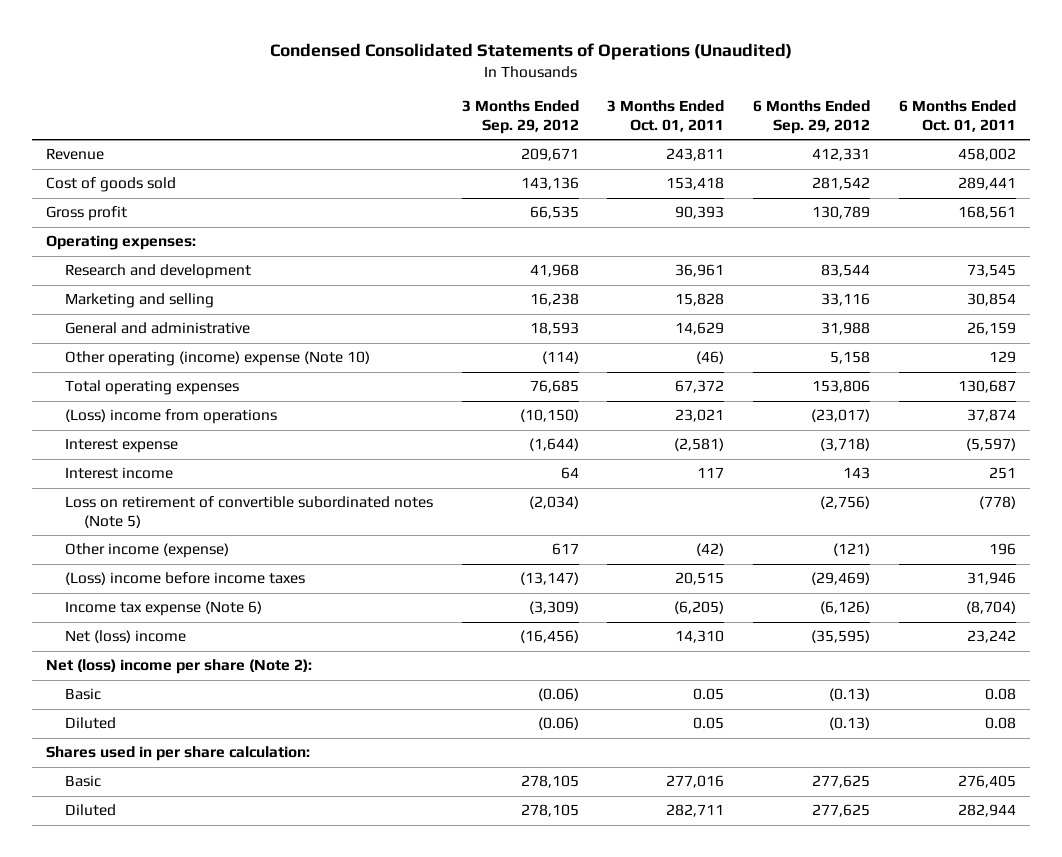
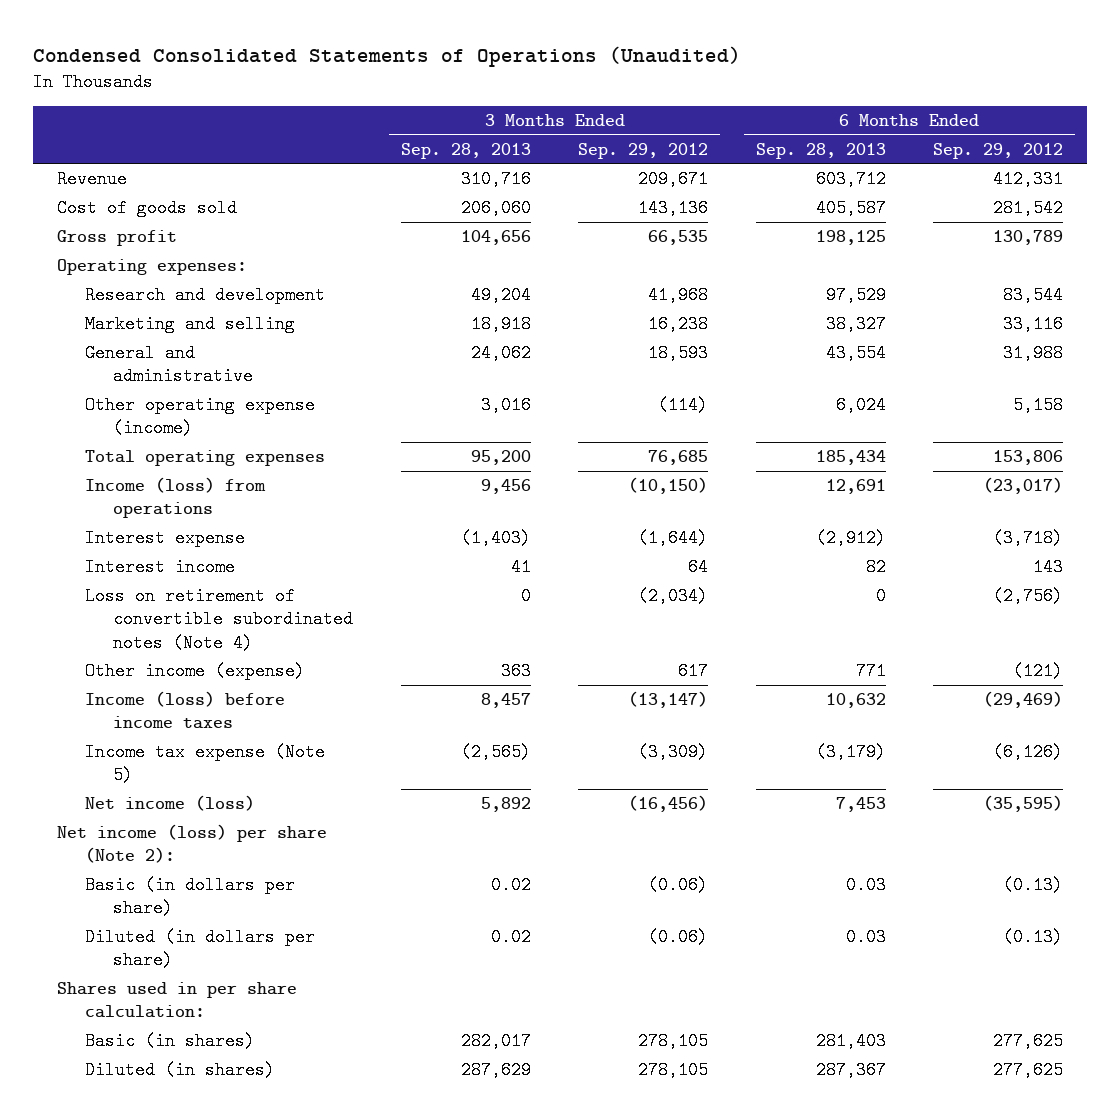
- | 3 Months Ended Sep. 29, 2012 | 3 Months Ended Oct. 01, 2011 | 6 Months Ended Sep. 29, 2012 | 6 Months Ended Oct. 01, 2011
+ | 3 Months Ended Sep. 28, 2013 | 3 Months Ended Sep. 29, 2012 | 6 Months Ended Sep. 28, 2013 | 6 Months Ended Sep. 29, 2012
- Other operating (income) expense (Note 10) | (114) | (46) | 5,158 | 129
+ Other operating expense (income) | 3,016 | (114) | 6,024 | 5,158
- (Loss) income from operations | (10,150) | 23,021 | (23,017) | 37,874
+ Income (loss) from operations | 9,456 | (10,150) | 12,691 | (23,017)
- Loss on retirement of convertible subordinated notes (Note 5) | (2,034) | | (2,756) | (778)
+ Loss on retirement of convertible subordinated notes (Note 4) | 0 | (2,034) | 0 | (2,756)
- (Loss) income before income taxes | (13,147) | 20,515 | (29,469) | 31,946
- Income tax expense (Note 6) | (3,309) | (6,205) | (6,126) | (8,704)
- Net (loss) income | (16,456) | 14,310 | (35,595) | 23,242
- Net (loss) income per share (Note 2):
- Basic | (0.06) | 0.05 | (0.13) | 0.08
- Diluted | (0.06) | 0.05 | (0.13) | 0.08
+ Income (loss) before income taxes | 8,457 | (13,147) | 10,632 | (29,469)
+ Income tax expense (Note 5) | (2,565) | (3,309) | (3,179) | (6,126)
+ Net income (loss) | 5,892 | (16,456) | 7,453 | (35,595)
+ Net income (loss) per share (Note 2):
+ Basic (in dollars per share) | 0.02 | (0.06) | 0.03 | (0.13)
+ Diluted (in dollars per share) | 0.02 | (0.06) | 0.03 | (0.13)
- Basic | 278,105 | 277,016 | 277,625 | 276,405
- Diluted | 278,105 | 282,711 | 277,625 | 282,944
+ Basic (in shares) | 282,017 | 278,105 | 281,403 | 277,625
+ Diluted (in shares) | 287,629 | 278,105 | 287,367 | 277,625

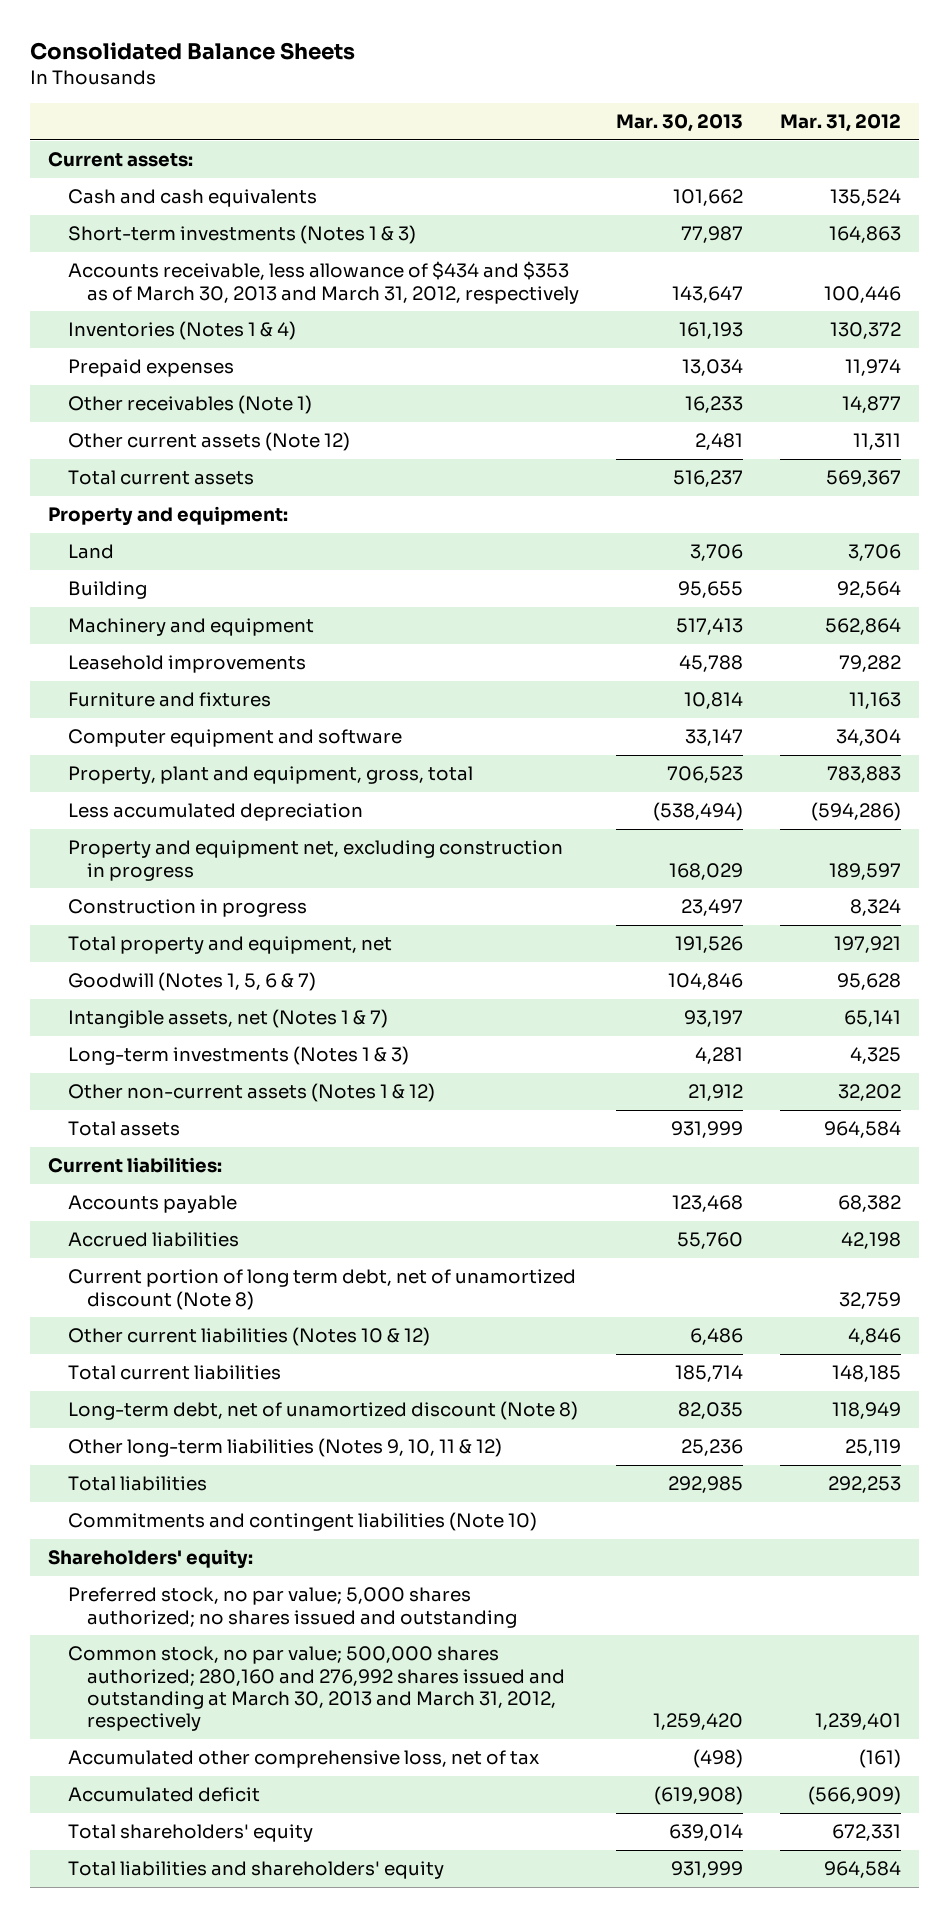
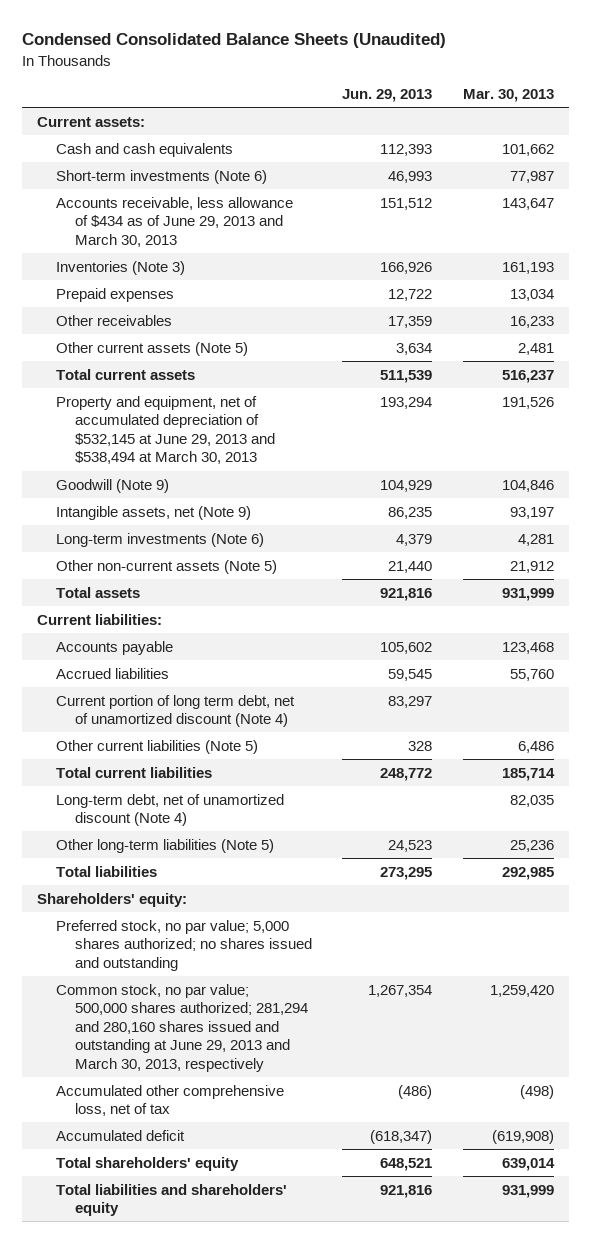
- Consolidated Balance Sheets
+ Condensed Consolidated Balance Sheets (Unaudited)
- | Mar. 30, 2013 | Mar. 31, 2012
+ | Jun. 29, 2013 | Mar. 30, 2013
- Short-term investments (Notes 1 & 3) | 77,987 | 164,863
- Accounts receivable, less allowance of $434 and $353 as of March 30, 2013 and March 31, 2012, respectively | 143,647 | 100,446
- Inventories (Notes 1 & 4) | 161,193 | 130,372
+ Short-term investments (Note 6) | 46,993 | 77,987
+ Accounts receivable, less allowance of $434 as of June 29, 2013 and March 30, 2013 | 151,512 | 143,647
+ Inventories (Note 3) | 166,926 | 161,193
- Other receivables (Note 1) | 16,233 | 14,877
- Other current assets (Note 12) | 2,481 | 11,311
+ Other receivables | 17,359 | 16,233
+ Other current assets (Note 5) | 3,634 | 2,481
- Property and equipment:
- Land | 3,706 | 3,706
- Building | 95,655 | 92,564
- Machinery and equipment | 517,413 | 562,864
- Leasehold improvements | 45,788 | 79,282
- Furniture and fixtures | 10,814 | 11,163
- Computer equipment and software | 33,147 | 34,304
- Property, plant and equipment, gross, total | 706,523 | 783,883
- Less accumulated depreciation | (538,494) | (594,286)
- Property and equipment net, excluding construction in progress | 168,029 | 189,597
- Construction in progress | 23,497 | 8,324
- Total property and equipment, net | 191,526 | 197,921
- Goodwill (Notes 1, 5, 6 & 7) | 104,846 | 95,628
- Intangible assets, net (Notes 1 & 7) | 93,197 | 65,141
- Long-term investments (Notes 1 & 3) | 4,281 | 4,325
- Other non-current assets (Notes 1 & 12) | 21,912 | 32,202
+ Property and equipment, net of accumulated depreciation of $532,145 at June 29, 2013 and $538,494 at March 30, 2013 | 193,294 | 191,526
+ Goodwill (Note 9) | 104,929 | 104,846
+ Intangible assets, net (Note 9) | 86,235 | 93,197
+ Long-term investments (Note 6) | 4,379 | 4,281
+ Other non-current assets (Note 5) | 21,440 | 21,912
- Current portion of long term debt, net of unamortized discount (Note 8) | | 32,759
- Other current liabilities (Notes 10 & 12) | 6,486 | 4,846
+ Current portion of long term debt, net of unamortized discount (Note 4) | 83,297 |
+ Other current liabilities (Note 5) | 328 | 6,486
- Long-term debt, net of unamortized discount (Note 8) | 82,035 | 118,949
- Other long-term liabilities (Notes 9, 10, 11 & 12) | 25,236 | 25,119
+ Long-term debt, net of unamortized discount (Note 4) | | 82,035
+ Other long-term liabilities (Note 5) | 24,523 | 25,236
- Commitments and contingent liabilities (Note 10)
- Common stock, no par value; 500,000 shares authorized; 280,160 and 276,992 shares issued and outstanding at March 30, 2013 and March 31, 2012, respectively | 1,259,420 | 1,239,401
+ Common stock, no par value; 500,000 shares authorized; 281,294 and 280,160 shares issued and outstanding at June 29, 2013 and March 30, 2013, respectively | 1,267,354 | 1,259,420

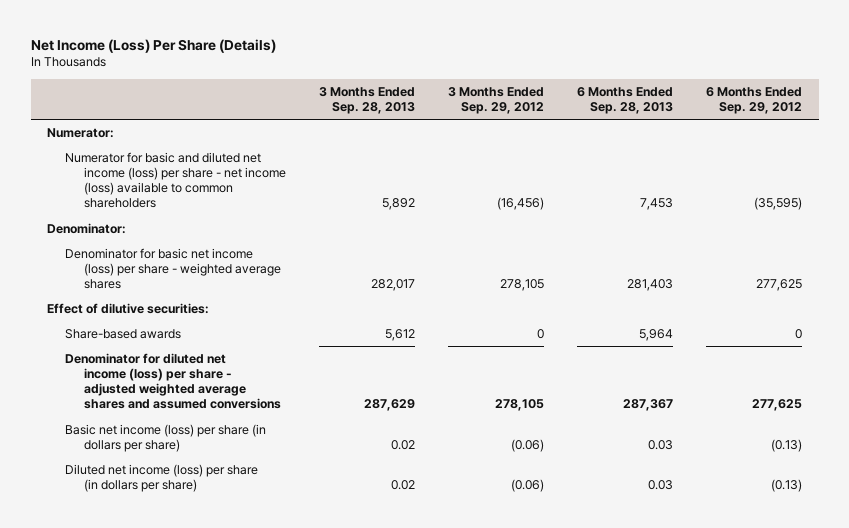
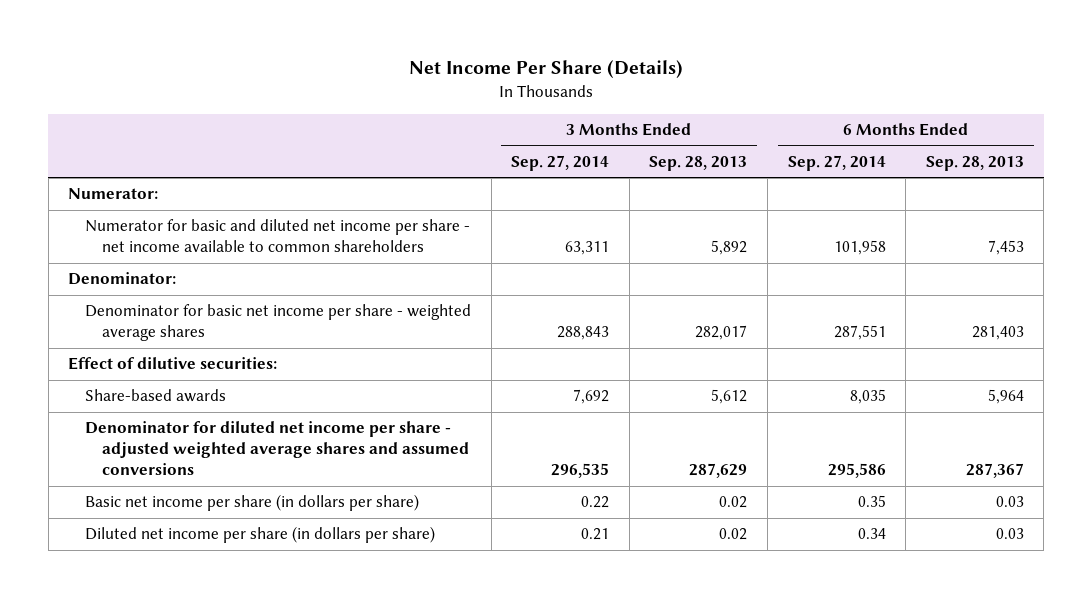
- Net Income (Loss) Per Share (Details)
+ Net Income Per Share (Details)
- | 3 Months Ended Sep. 28, 2013 | 3 Months Ended Sep. 29, 2012 | 6 Months Ended Sep. 28, 2013 | 6 Months Ended Sep. 29, 2012
+ | 3 Months Ended Sep. 27, 2014 | 3 Months Ended Sep. 28, 2013 | 6 Months Ended Sep. 27, 2014 | 6 Months Ended Sep. 28, 2013
- Numerator for basic and diluted net income (loss) per share - net income (loss) available to common shareholders | 5,892 | (16,456) | 7,453 | (35,595)
+ Numerator for basic and diluted net income per share - net income available to common shareholders | 63,311 | 5,892 | 101,958 | 7,453
- Denominator for basic net income (loss) per share - weighted average shares | 282,017 | 278,105 | 281,403 | 277,625
+ Denominator for basic net income per share - weighted average shares | 288,843 | 282,017 | 287,551 | 281,403
- Denominator for diluted net income (loss) per share - adjusted weighted average shares and assumed conversions | 287,629 | 278,105 | 287,367 | 277,625
- Basic net income (loss) per share (in dollars per share) | 0.02 | (0.06) | 0.03 | (0.13)
- Diluted net income (loss) per share (in dollars per share) | 0.02 | (0.06) | 0.03 | (0.13)
+ Denominator for diluted net income per share - adjusted weighted average shares and assumed conversions | 296,535 | 287,629 | 295,586 | 287,367
+ Basic net income per share (in dollars per share) | 0.22 | 0.02 | 0.35 | 0.03
+ Diluted net income per share (in dollars per share) | 0.21 | 0.02 | 0.34 | 0.03

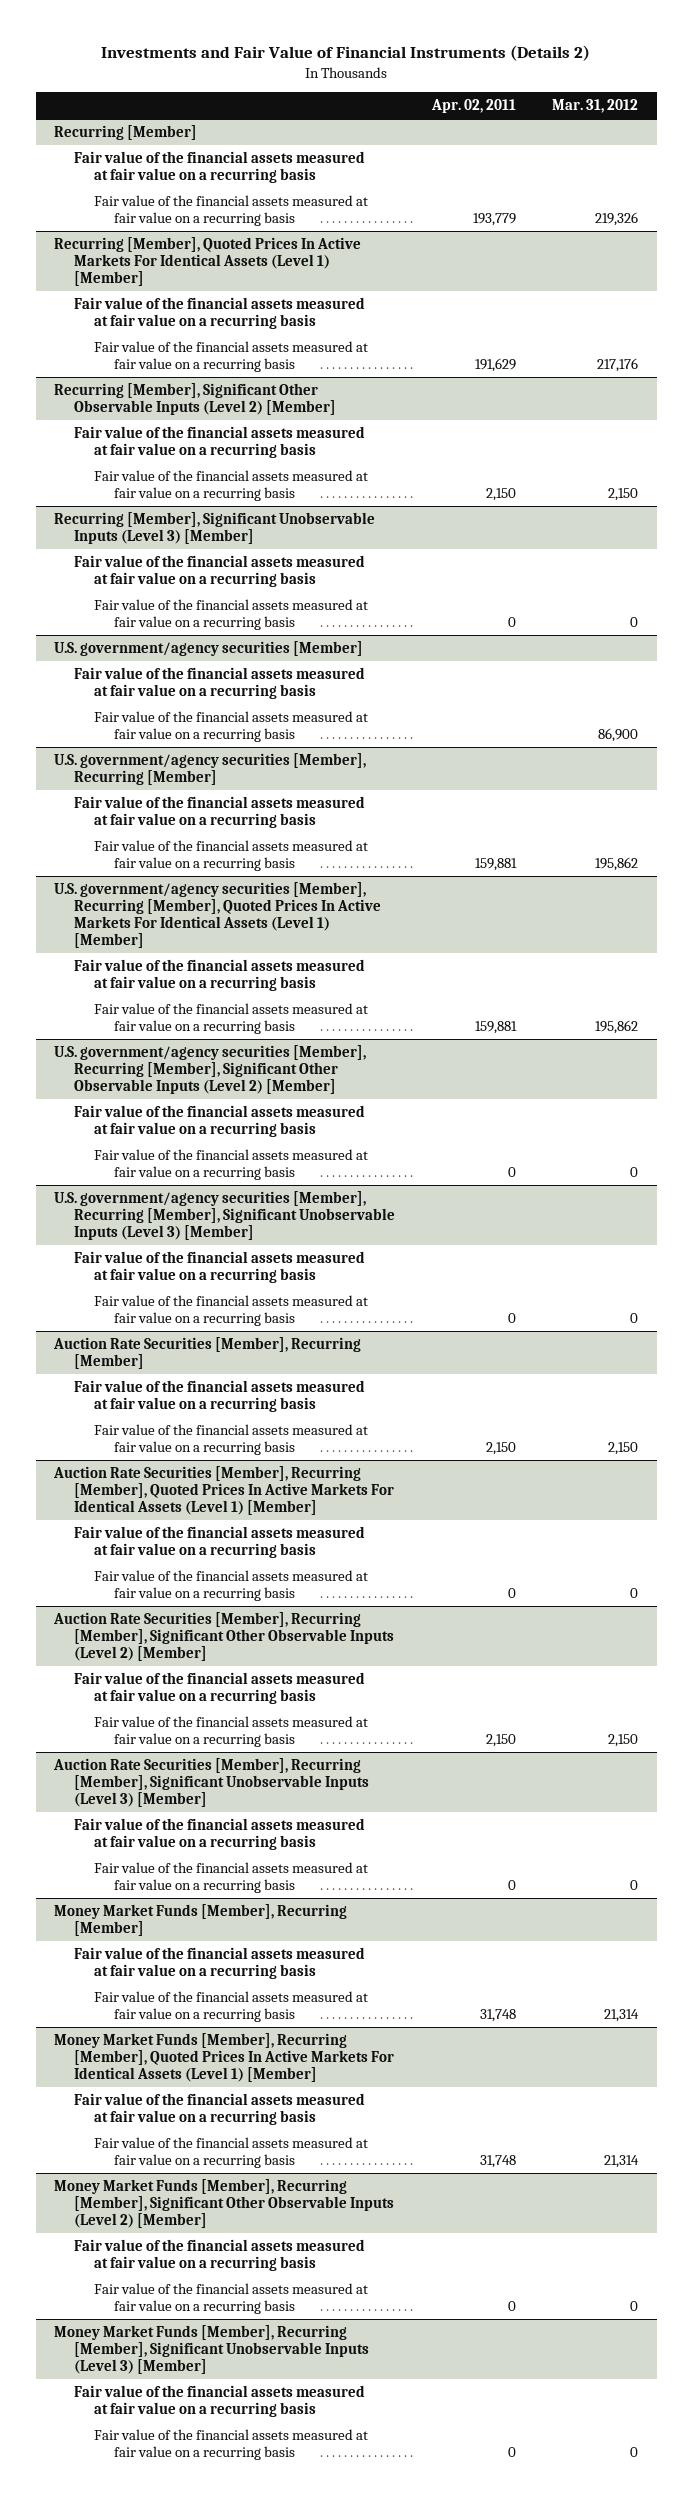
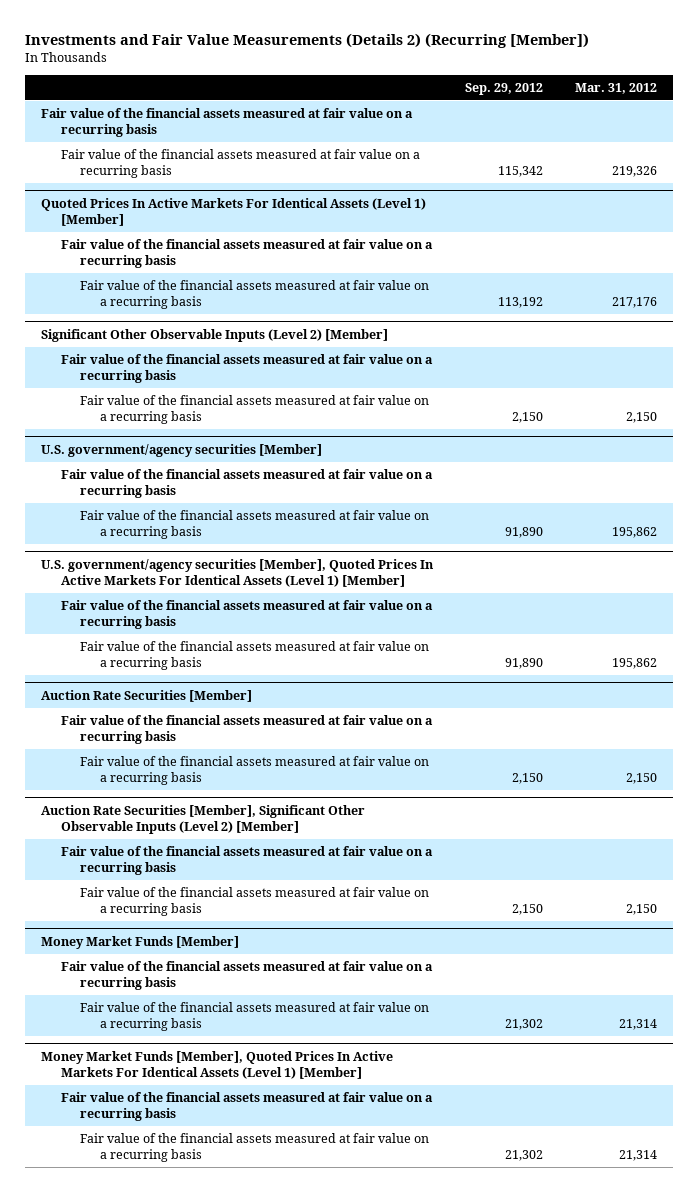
- Investments and Fair Value of Financial Instruments (Details 2)
+ Investments and Fair Value Measurements (Details 2) (Recurring [Member])
- | Apr. 02, 2011 | Mar. 31, 2012
+ | Sep. 29, 2012 | Mar. 31, 2012
- Recurring [Member]
- Recurring [Member], Quoted Prices In Active Markets For Identical Assets (Level 1) [Member]
+ Quoted Prices In Active Markets For Identical Assets (Level 1) [Member]
- Recurring [Member], Significant Other Observable Inputs (Level 2) [Member]
+ Significant Other Observable Inputs (Level 2) [Member]
- Recurring [Member], Significant Unobservable Inputs (Level 3) [Member]
- Fair value of the financial assets measured at fair value on a recurring basis
- Fair value of the financial assets measured at fair value on a recurring basis | 0 | 0
@ U.S. government/agency securities [Member]
- Fair value of the financial assets measured at fair value on a recurring basis | | 86,900
- U.S. government/agency securities [Member], Recurring [Member]
- Fair value of the financial assets measured at fair value on a recurring basis
- U.S. government/agency securities [Member], Recurring [Member], Quoted Prices In Active Markets For Identical Assets (Level 1) [Member]
+ U.S. government/agency securities [Member], Quoted Prices In Active Markets For Identical Assets (Level 1) [Member]
- U.S. government/agency securities [Member], Recurring [Member], Significant Other Observable Inputs (Level 2) [Member]
- Fair value of the financial assets measured at fair value on a recurring basis
- Fair value of the financial assets measured at fair value on a recurring basis | 0 | 0
- U.S. government/agency securities [Member], Recurring [Member], Significant Unobservable Inputs (Level 3) [Member]
- Fair value of the financial assets measured at fair value on a recurring basis
- Fair value of the financial assets measured at fair value on a recurring basis | 0 | 0
- Auction Rate Securities [Member], Recurring [Member]
+ Auction Rate Securities [Member]
- Auction Rate Securities [Member], Recurring [Member], Quoted Prices In Active Markets For Identical Assets (Level 1) [Member]
- Fair value of the financial assets measured at fair value on a recurring basis
- Fair value of the financial assets measured at fair value on a recurring basis | 0 | 0
- Auction Rate Securities [Member], Recurring [Member], Significant Other Observable Inputs (Level 2) [Member]
+ Auction Rate Securities [Member], Significant Other Observable Inputs (Level 2) [Member]
- Auction Rate Securities [Member], Recurring [Member], Significant Unobservable Inputs (Level 3) [Member]
- Fair value of the financial assets measured at fair value on a recurring basis
- Fair value of the financial assets measured at fair value on a recurring basis | 0 | 0
- Money Market Funds [Member], Recurring [Member]
+ Money Market Funds [Member]
- Money Market Funds [Member], Recurring [Member], Quoted Prices In Active Markets For Identical Assets (Level 1) [Member]
+ Money Market Funds [Member], Quoted Prices In Active Markets For Identical Assets (Level 1) [Member]
- Money Market Funds [Member], Recurring [Member], Significant Other Observable Inputs (Level 2) [Member]
- Fair value of the financial assets measured at fair value on a recurring basis
- Fair value of the financial assets measured at fair value on a recurring basis | 0 | 0
- Money Market Funds [Member], Recurring [Member], Significant Unobservable Inputs (Level 3) [Member]
- Fair value of the financial assets measured at fair value on a recurring basis
- Fair value of the financial assets measured at fair value on a recurring basis | 0 | 0

